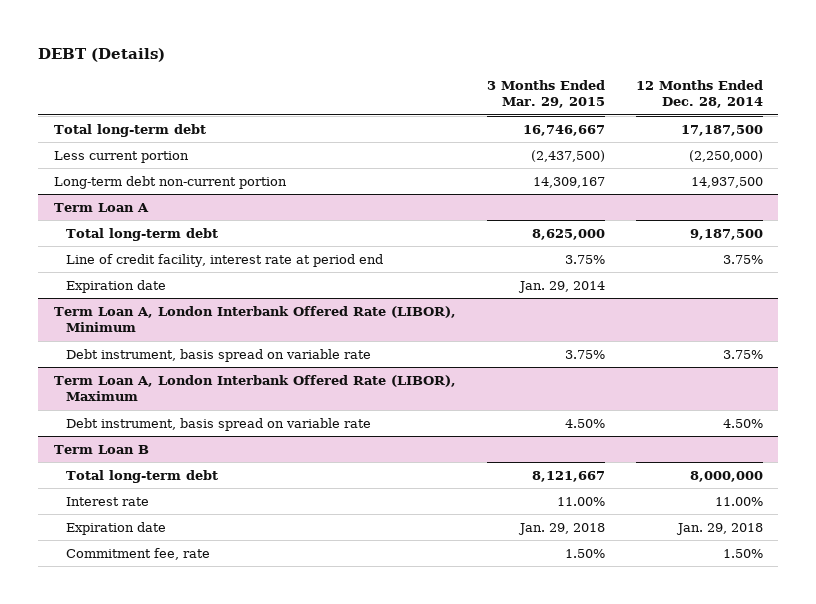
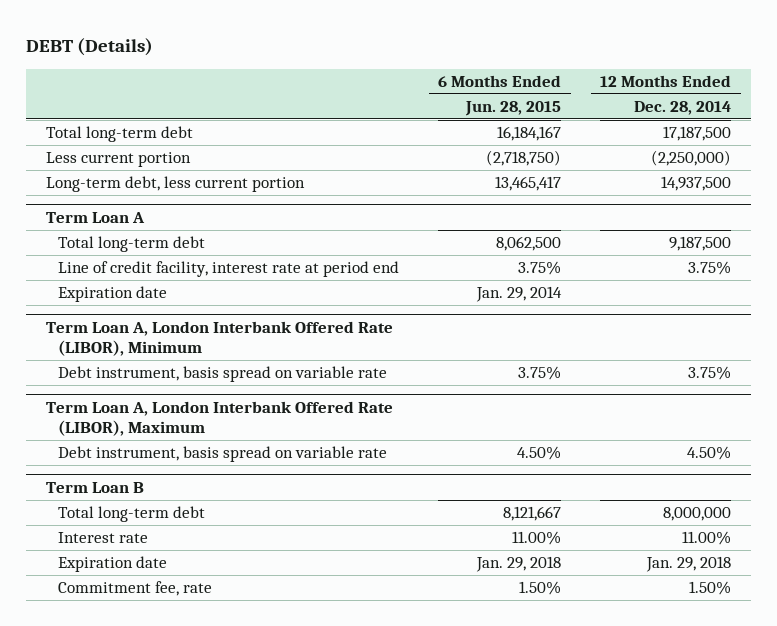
- | 3 Months Ended Mar. 29, 2015 | 12 Months Ended Dec. 28, 2014
+ | 6 Months Ended Jun. 28, 2015 | 12 Months Ended Dec. 28, 2014
- Long-term debt non-current portion | 14,309,167 | 14,937,500
+ Long-term debt, less current portion | 13,465,417 | 14,937,500

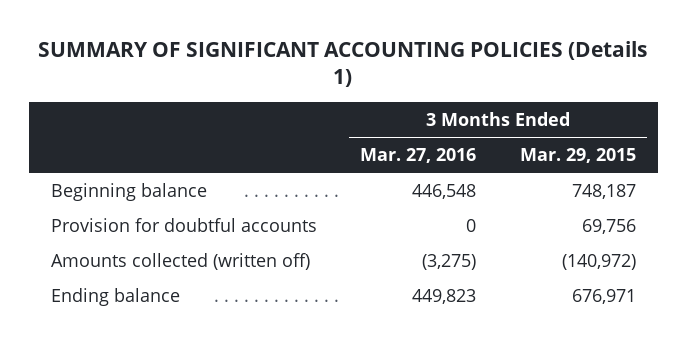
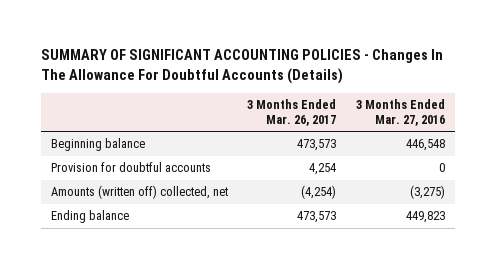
- SUMMARY OF SIGNIFICANT ACCOUNTING POLICIES (Details 1)
+ SUMMARY OF SIGNIFICANT ACCOUNTING POLICIES - Changes In The Allowance For Doubtful Accounts (Details)
- | 3 Months Ended Mar. 27, 2016 | 3 Months Ended Mar. 29, 2015
+ | 3 Months Ended Mar. 26, 2017 | 3 Months Ended Mar. 27, 2016
- Amounts collected (written off) | (3,275) | (140,972)
+ Amounts (written off) collected, net | (4,254) | (3,275)

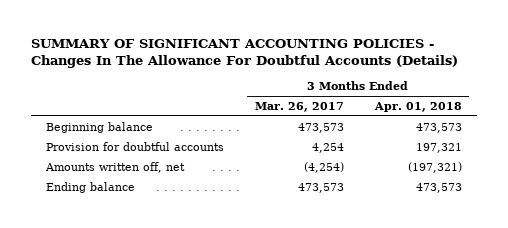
- | 3 Months Ended Mar. 26, 2017 | 3 Months Ended Mar. 27, 2016
+ | 3 Months Ended Mar. 26, 2017 | 3 Months Ended Apr. 01, 2018
- Amounts (written off) collected, net | (4,254) | (3,275)
+ Amounts written off, net | (4,254) | (197,321)

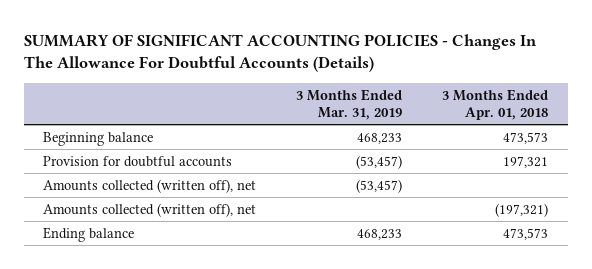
- | 3 Months Ended Mar. 26, 2017 | 3 Months Ended Apr. 01, 2018
+ | 3 Months Ended Mar. 31, 2019 | 3 Months Ended Apr. 01, 2018
- Amounts written off, net | (4,254) | (197,321)
+ Amounts collected (written off), net | (53,457) |
+ Amounts collected (written off), net | | (197,321)

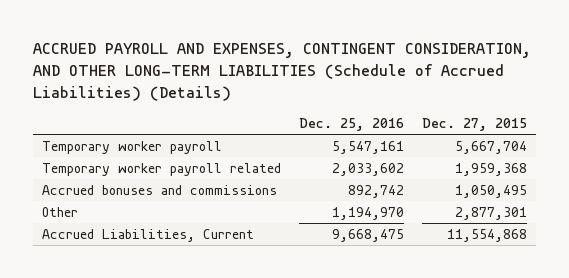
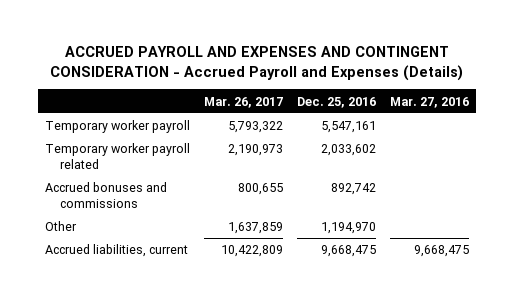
- ACCRUED PAYROLL AND EXPENSES, CONTINGENT CONSIDERATION, AND OTHER LONG-TERM LIABILITIES (Schedule of Accrued Liabilities) (Details)
+ ACCRUED PAYROLL AND EXPENSES AND CONTINGENT CONSIDERATION - Accrued Payroll and Expenses (Details)
- | Dec. 25, 2016 | Dec. 27, 2015
+ | Mar. 26, 2017 | Dec. 25, 2016 | Mar. 27, 2016
- Accrued Liabilities, Current | 9,668,475 | 11,554,868
+ Accrued liabilities, current | 10,422,809 | 9,668,475 | 9,668,475

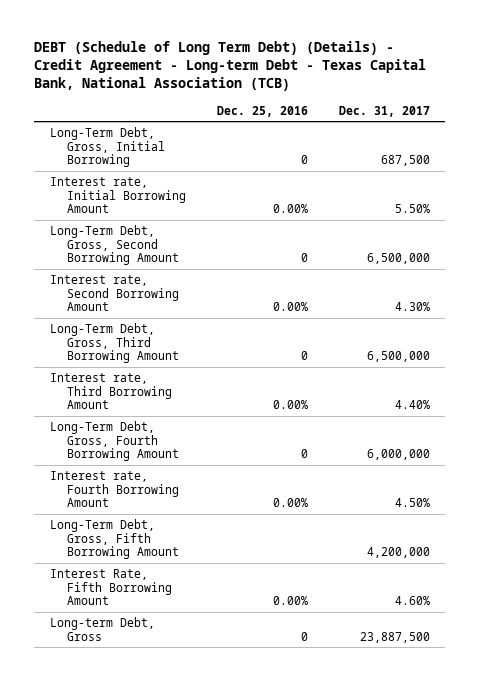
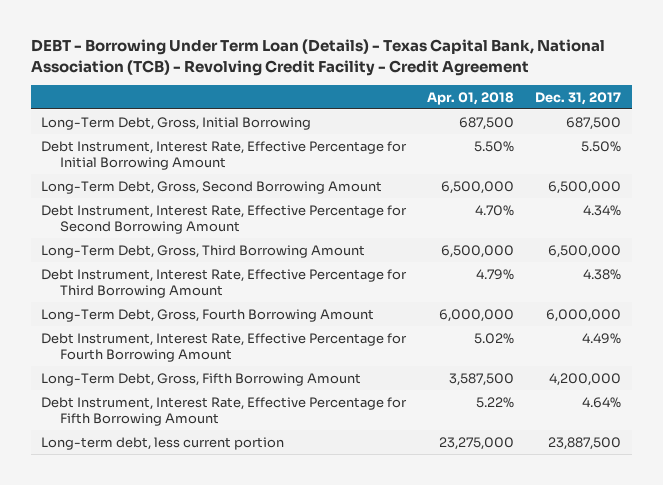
- DEBT (Schedule of Long Term Debt) (Details) - Credit Agreement - Long-term Debt - Texas Capital Bank, National Association (TCB)
+ DEBT - Borrowing Under Term Loan (Details) - Texas Capital Bank, National Association (TCB) - Revolving Credit Facility - Credit Agreement
- | Dec. 25, 2016 | Dec. 31, 2017
+ | Apr. 01, 2018 | Dec. 31, 2017
- Interest rate, Initial Borrowing Amount | 0.00% | 5.50%
+ Debt Instrument, Interest Rate, Effective Percentage for Initial Borrowing Amount | 5.50% | 5.50%
- Interest rate, Second Borrowing Amount | 0.00% | 4.30%
+ Debt Instrument, Interest Rate, Effective Percentage for Second Borrowing Amount | 4.70% | 4.34%
- Interest rate, Third Borrowing Amount | 0.00% | 4.40%
+ Debt Instrument, Interest Rate, Effective Percentage for Third Borrowing Amount | 4.79% | 4.38%
- Interest rate, Fourth Borrowing Amount | 0.00% | 4.50%
+ Debt Instrument, Interest Rate, Effective Percentage for Fourth Borrowing Amount | 5.02% | 4.49%
- Interest Rate, Fifth Borrowing Amount | 0.00% | 4.60%
- Long-term Debt, Gross | 0 | 23,887,500
+ Debt Instrument, Interest Rate, Effective Percentage for Fifth Borrowing Amount | 5.22% | 4.64%
+ Long-term debt, less current portion | 23,275,000 | 23,887,500

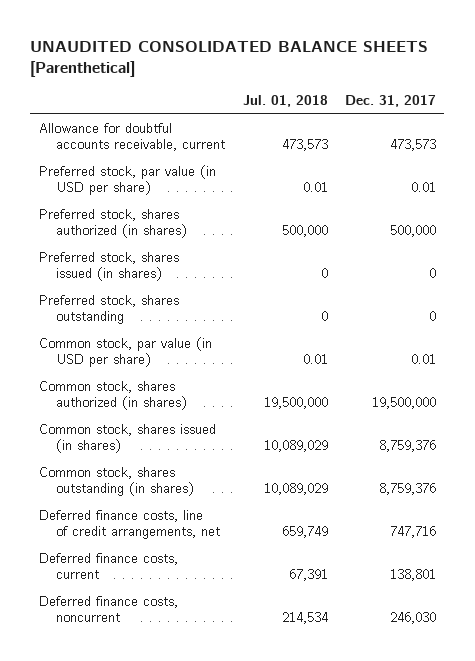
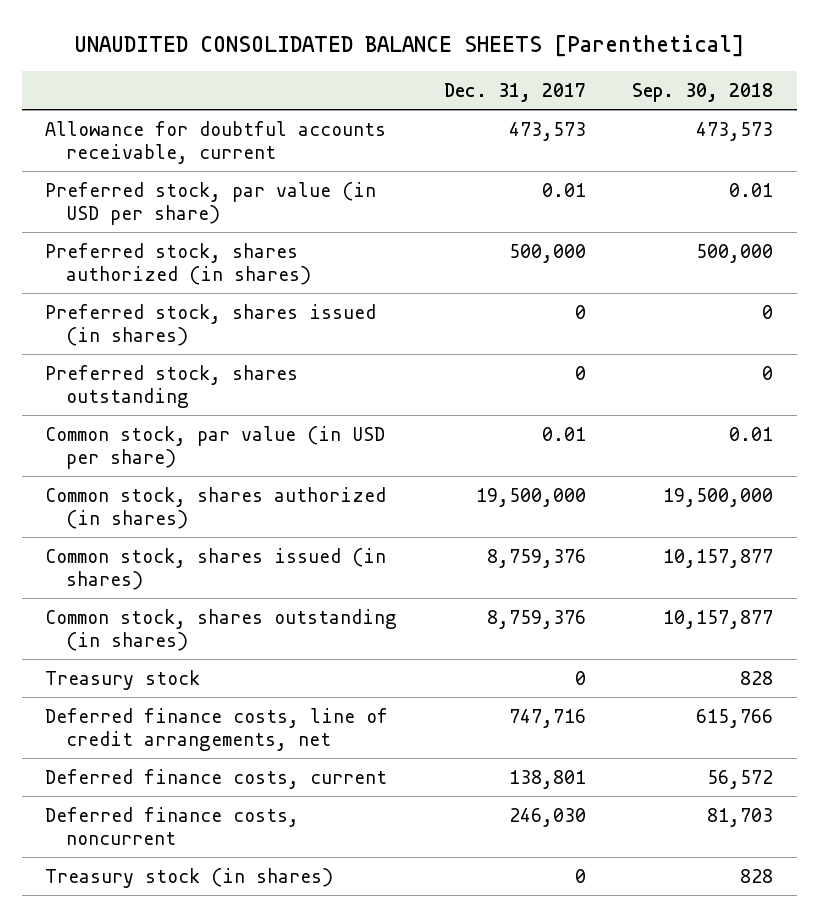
- | Jul. 01, 2018 | Dec. 31, 2017
+ | Dec. 31, 2017 | Sep. 30, 2018
+ Treasury stock | 0 | 828
+ Treasury stock (in shares) | 0 | 828

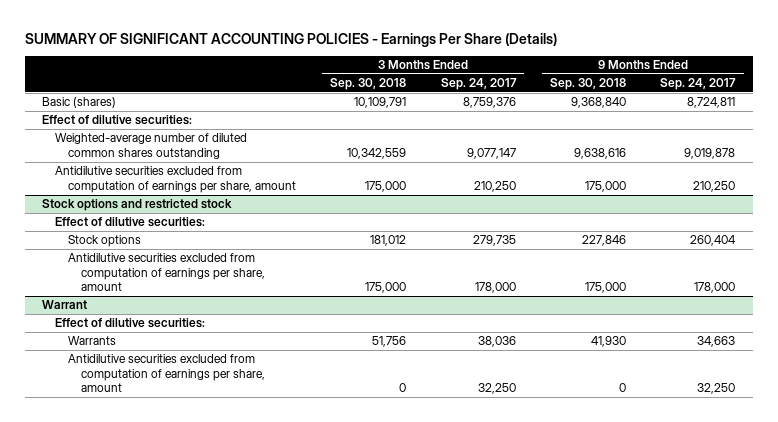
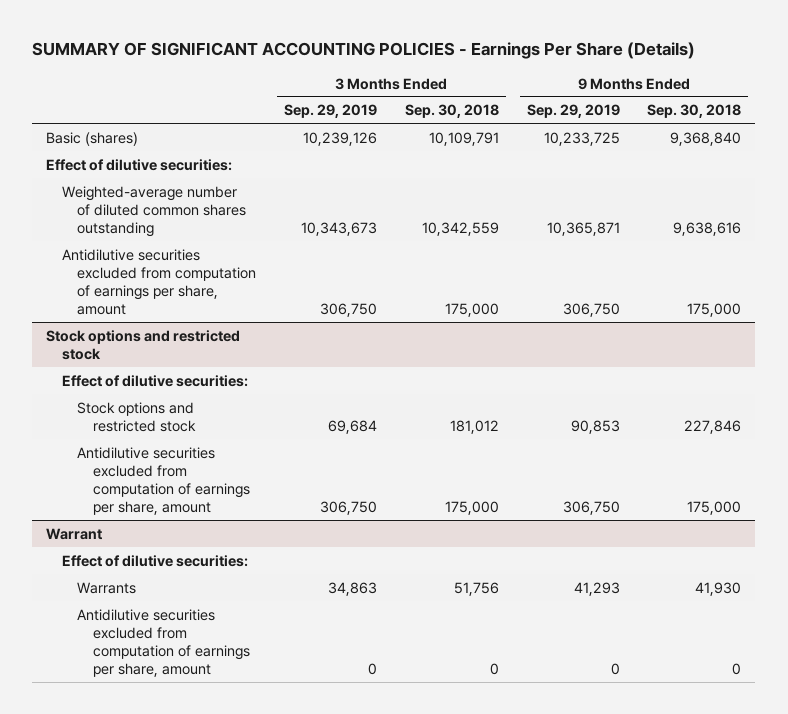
- | 3 Months Ended Sep. 30, 2018 | 3 Months Ended Sep. 24, 2017 | 9 Months Ended Sep. 30, 2018 | 9 Months Ended Sep. 24, 2017
+ | 3 Months Ended Sep. 29, 2019 | 3 Months Ended Sep. 30, 2018 | 9 Months Ended Sep. 29, 2019 | 9 Months Ended Sep. 30, 2018
@ Stock options and restricted stock
- Stock options | 181,012 | 279,735 | 227,846 | 260,404
+ Stock options and restricted stock | 69,684 | 181,012 | 90,853 | 227,846

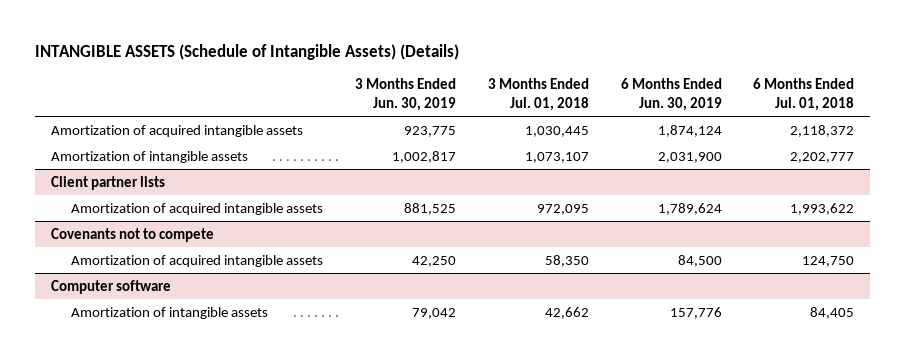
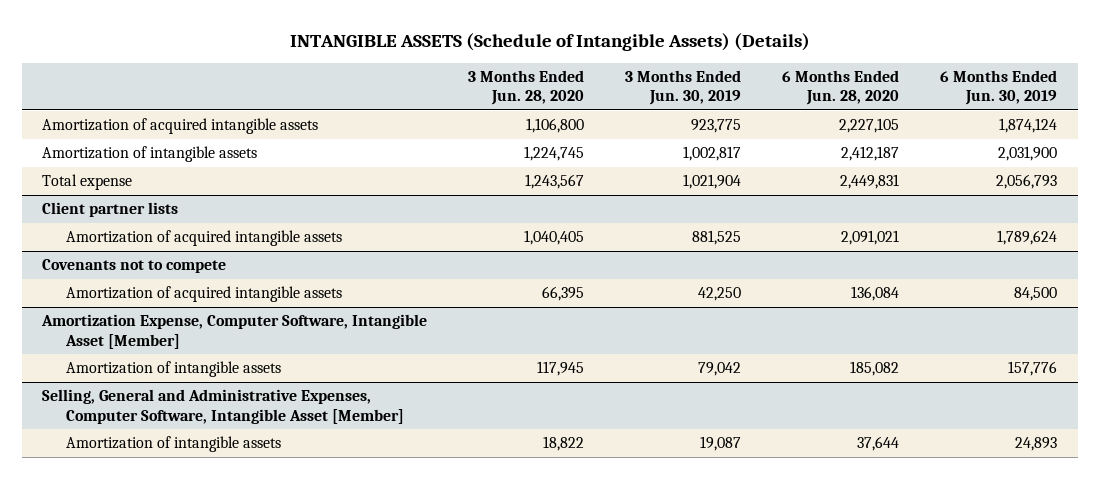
- | 3 Months Ended Jun. 30, 2019 | 3 Months Ended Jul. 01, 2018 | 6 Months Ended Jun. 30, 2019 | 6 Months Ended Jul. 01, 2018
+ | 3 Months Ended Jun. 28, 2020 | 3 Months Ended Jun. 30, 2019 | 6 Months Ended Jun. 28, 2020 | 6 Months Ended Jun. 30, 2019
+ Total expense | 1,243,567 | 1,021,904 | 2,449,831 | 2,056,793
- Computer software
+ Amortization Expense, Computer Software, Intangible Asset [Member]
+ Selling, General and Administrative Expenses, Computer Software, Intangible Asset [Member]
+ Amortization of intangible assets | 18,822 | 19,087 | 37,644 | 24,893

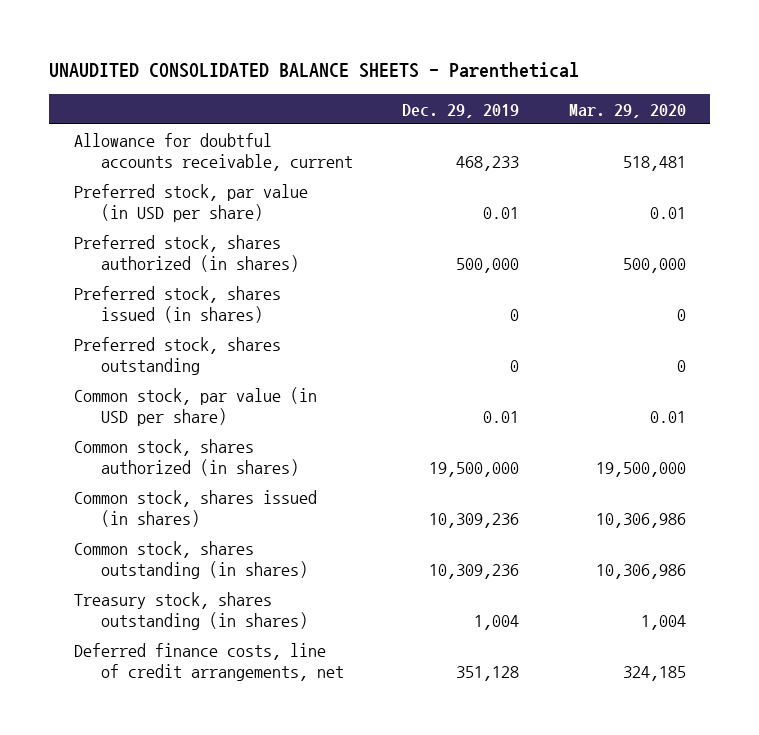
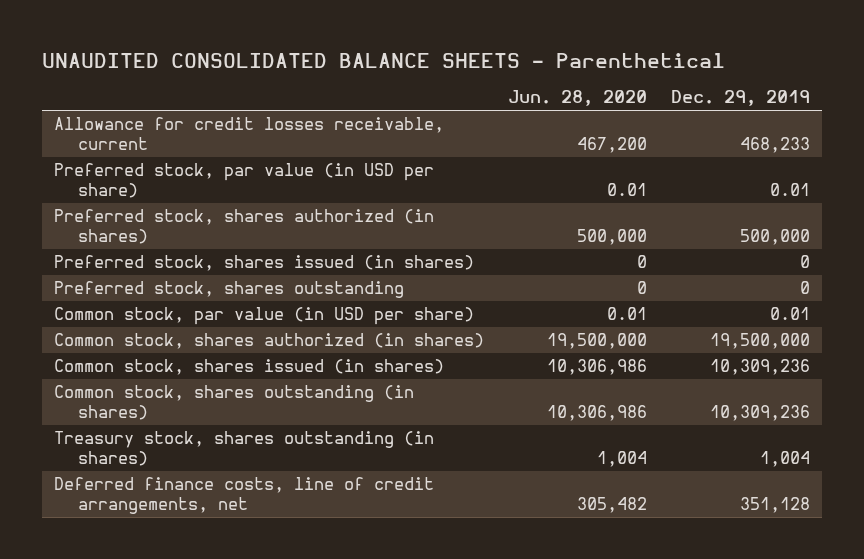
- | Dec. 29, 2019 | Mar. 29, 2020
+ | Jun. 28, 2020 | Dec. 29, 2019
- Allowance for doubtful accounts receivable, current | 468,233 | 518,481
+ Allowance for credit losses receivable, current | 467,200 | 468,233

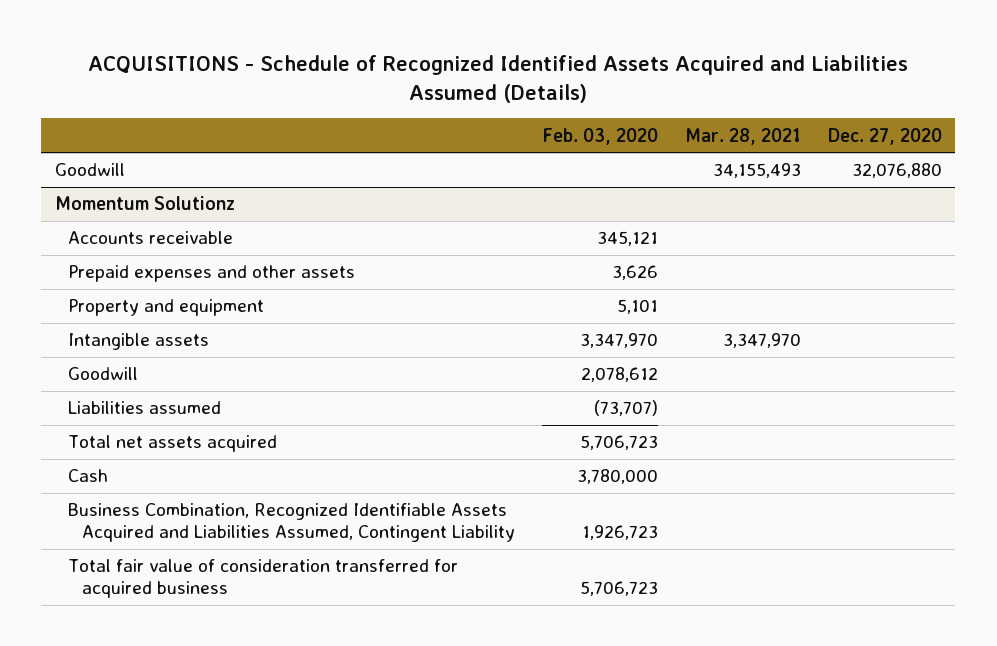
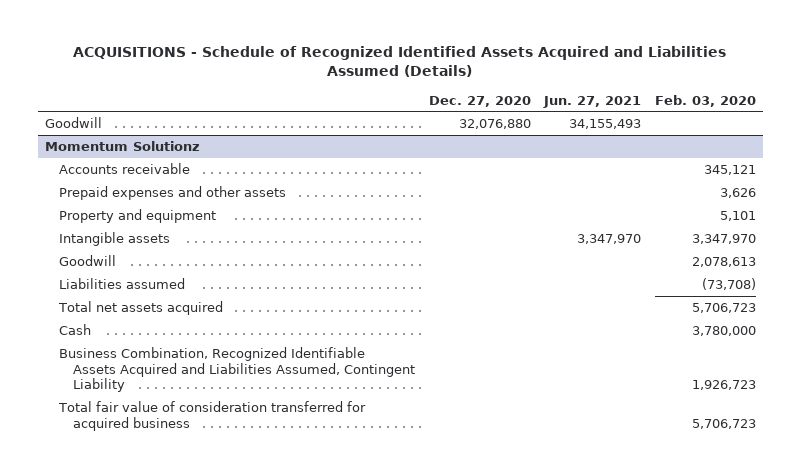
- | Feb. 03, 2020 | Mar. 28, 2021 | Dec. 27, 2020
+ | Dec. 27, 2020 | Jun. 27, 2021 | Feb. 03, 2020
@ Momentum Solutionz
- Goodwill | 2,078,612 | |
- Liabilities assumed | (73,707) | |
+ Goodwill | | | 2,078,613
+ Liabilities assumed | | | (73,708)

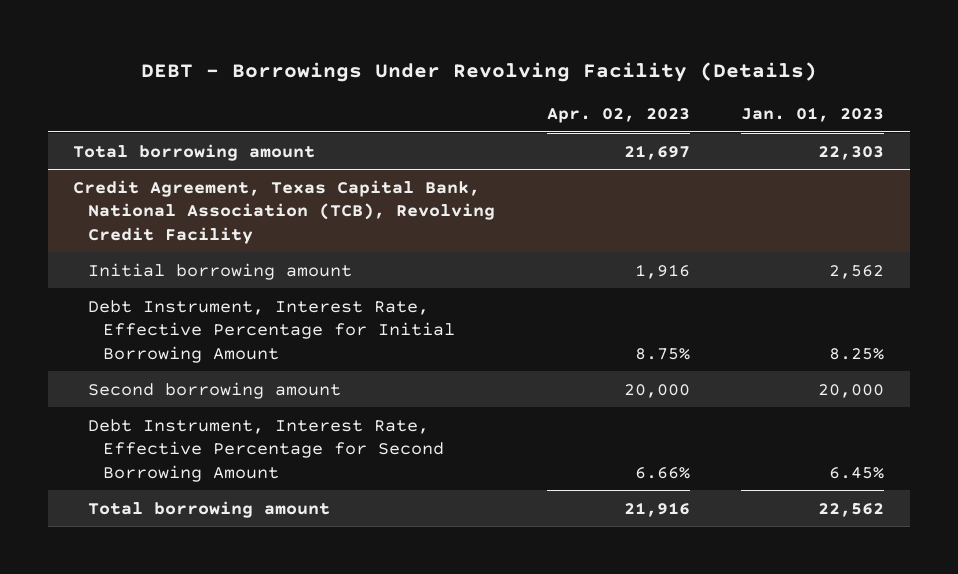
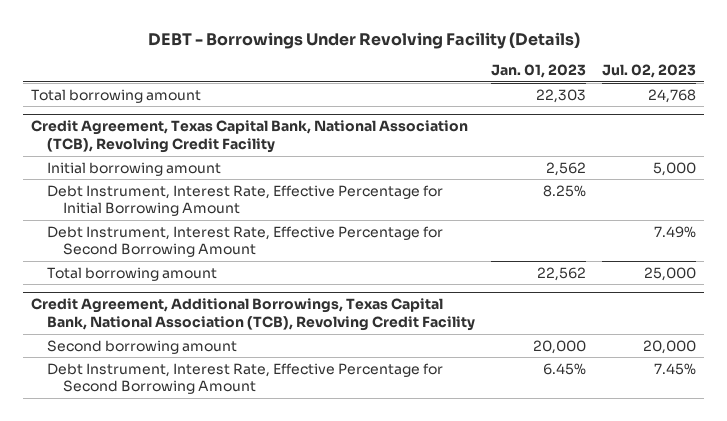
- | Apr. 02, 2023 | Jan. 01, 2023
+ | Jan. 01, 2023 | Jul. 02, 2023
@ Credit Agreement, Texas Capital Bank, National Association (TCB), Revolving Credit Facility
+ Debt Instrument, Interest Rate, Effective Percentage for Second Borrowing Amount | | 7.49%
moved up: Total borrowing amount | 22,562 | 25,000
+ Credit Agreement, Additional Borrowings, Texas Capital Bank, National Association (TCB), Revolving Credit Facility

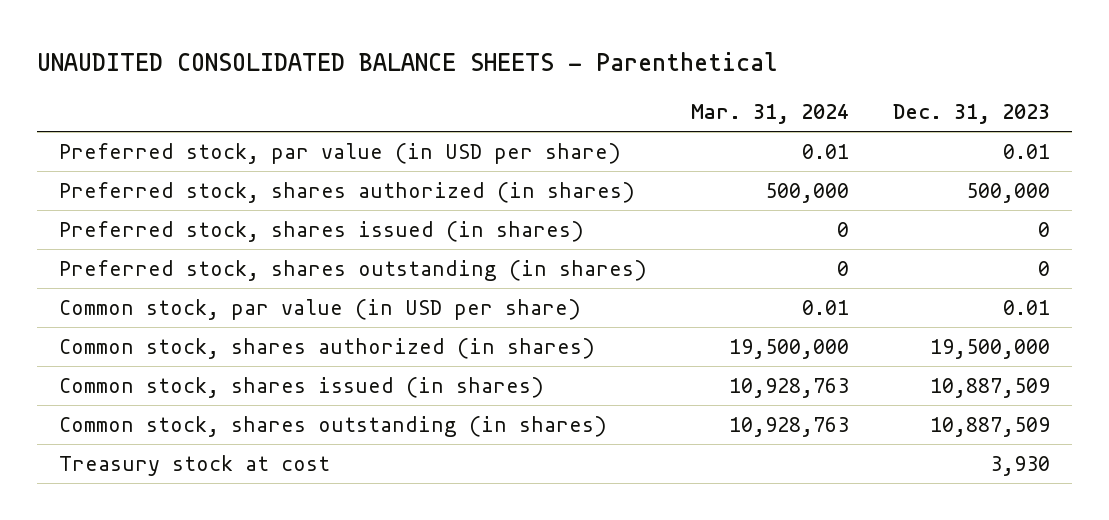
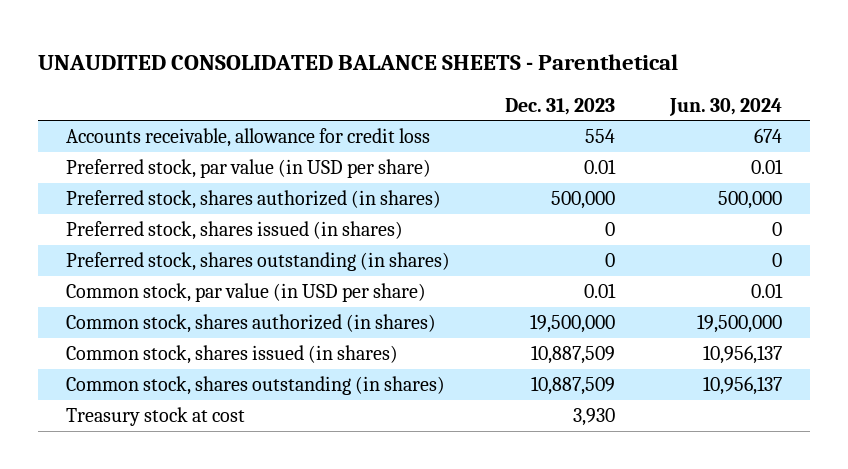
- | Mar. 31, 2024 | Dec. 31, 2023
+ | Dec. 31, 2023 | Jun. 30, 2024
+ Accounts receivable, allowance for credit loss | 554 | 674

